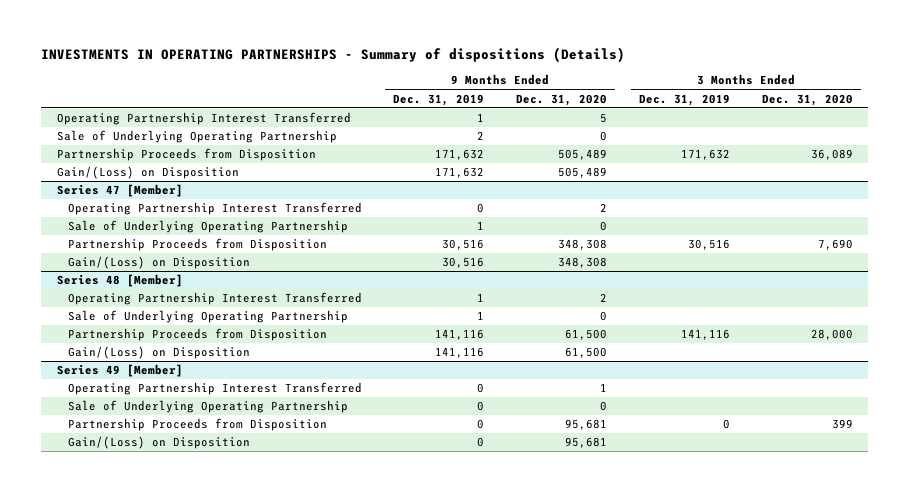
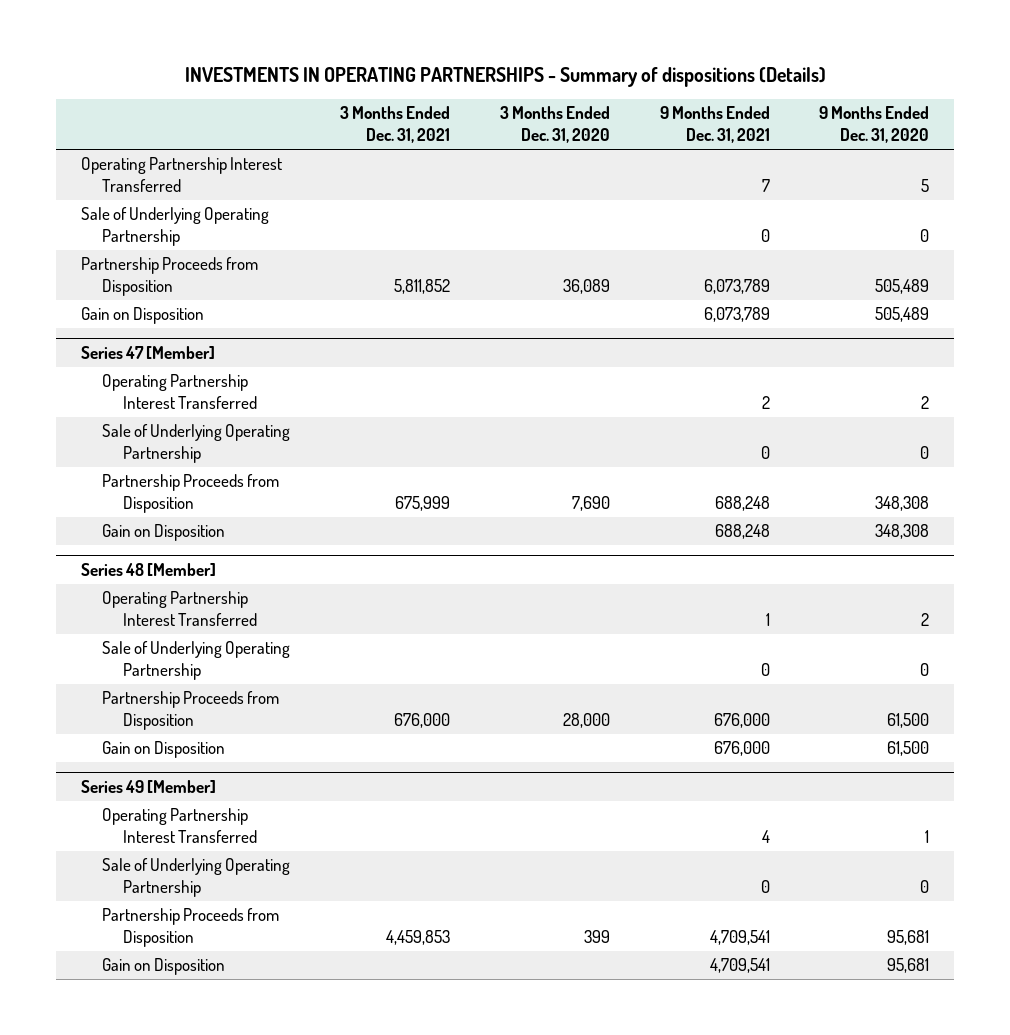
- | 9 Months Ended Dec. 31, 2019 | 9 Months Ended Dec. 31, 2020 | 3 Months Ended Dec. 31, 2019 | 3 Months Ended Dec. 31, 2020
+ | 3 Months Ended Dec. 31, 2021 | 3 Months Ended Dec. 31, 2020 | 9 Months Ended Dec. 31, 2021 | 9 Months Ended Dec. 31, 2020
- Gain/(Loss) on Disposition | 171,632 | 505,489 | |
+ Gain on Disposition | | | 6,073,789 | 505,489
@ Series 47 [Member]
- Gain/(Loss) on Disposition | 30,516 | 348,308 | |
+ Gain on Disposition | | | 688,248 | 348,308
@ Series 48 [Member]
- Gain/(Loss) on Disposition | 141,116 | 61,500 | |
+ Gain on Disposition | | | 676,000 | 61,500
@ Series 49 [Member]
- Gain/(Loss) on Disposition | 0 | 95,681 | |
+ Gain on Disposition | | | 4,709,541 | 95,681

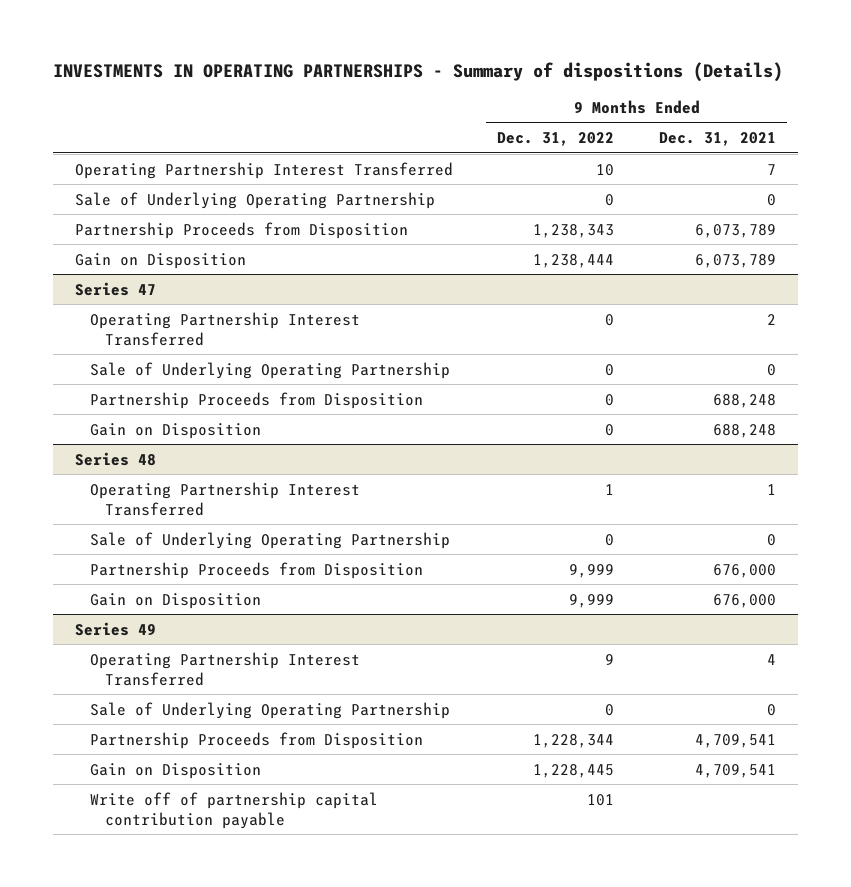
- | 3 Months Ended Dec. 31, 2021 | 3 Months Ended Dec. 31, 2020 | 9 Months Ended Dec. 31, 2021 | 9 Months Ended Dec. 31, 2020
+ | 9 Months Ended Dec. 31, 2022 | 9 Months Ended Dec. 31, 2021
- Series 47 [Member]
+ Series 47
- Series 48 [Member]
+ Series 48
- Series 49 [Member]
+ Series 49
+ Write off of partnership capital contribution payable | 101 |

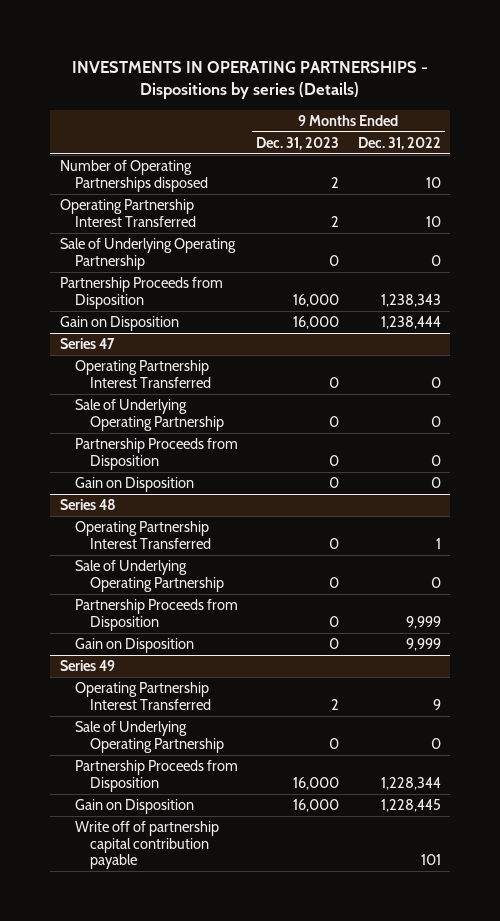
- INVESTMENTS IN OPERATING PARTNERSHIPS - Summary of dispositions (Details)
+ INVESTMENTS IN OPERATING PARTNERSHIPS - Dispositions by series (Details)
- | 9 Months Ended Dec. 31, 2022 | 9 Months Ended Dec. 31, 2021
+ | 9 Months Ended Dec. 31, 2023 | 9 Months Ended Dec. 31, 2022
+ Number of Operating Partnerships disposed | 2 | 10

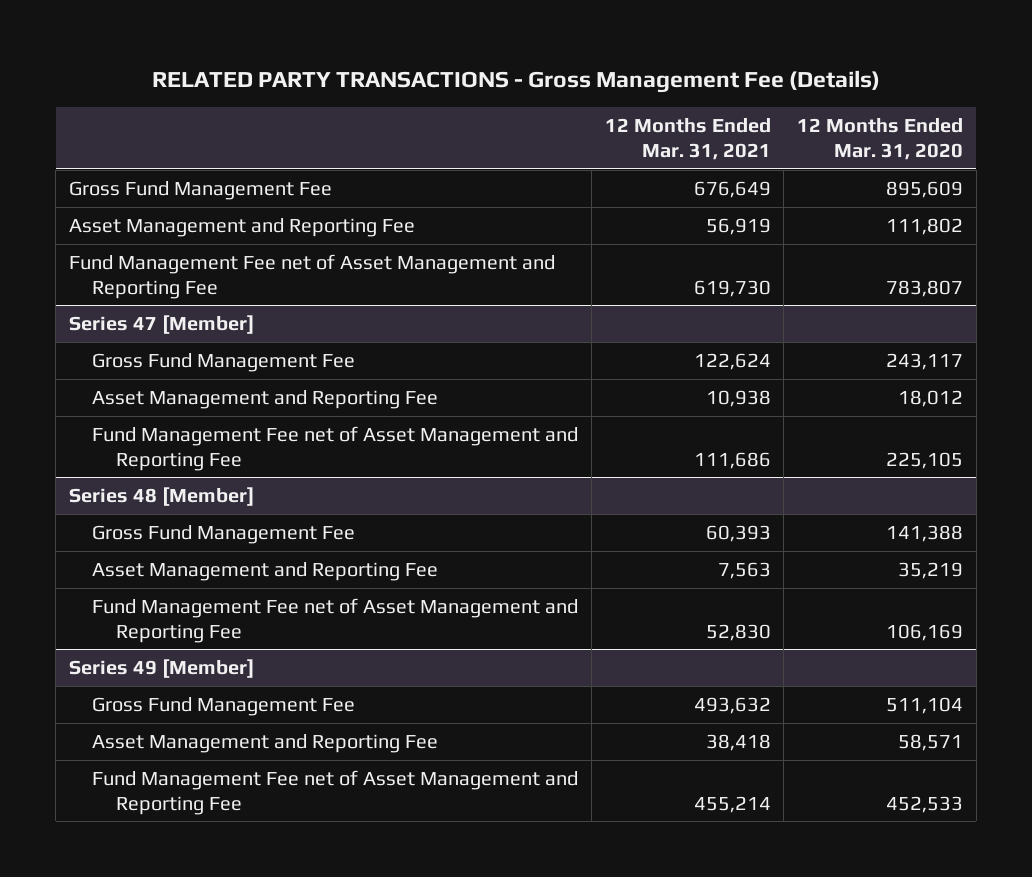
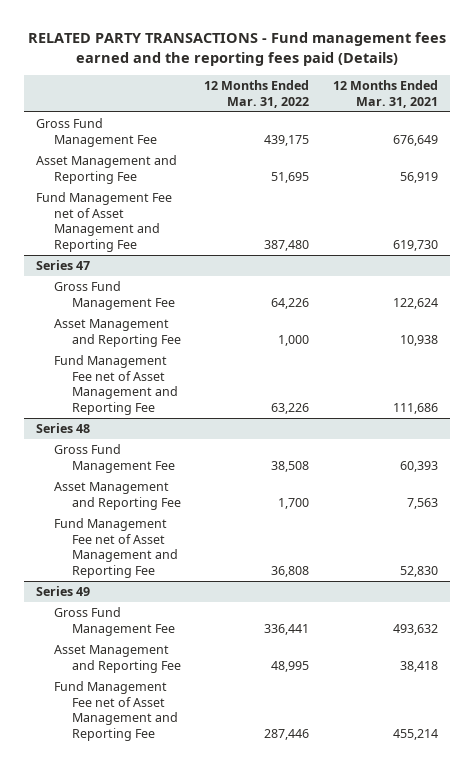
- RELATED PARTY TRANSACTIONS - Gross Management Fee (Details)
+ RELATED PARTY TRANSACTIONS - Fund management fees earned and the reporting fees paid (Details)
- | 12 Months Ended Mar. 31, 2021 | 12 Months Ended Mar. 31, 2020
+ | 12 Months Ended Mar. 31, 2022 | 12 Months Ended Mar. 31, 2021
- Series 47 [Member]
+ Series 47
- Series 48 [Member]
+ Series 48
- Series 49 [Member]
+ Series 49

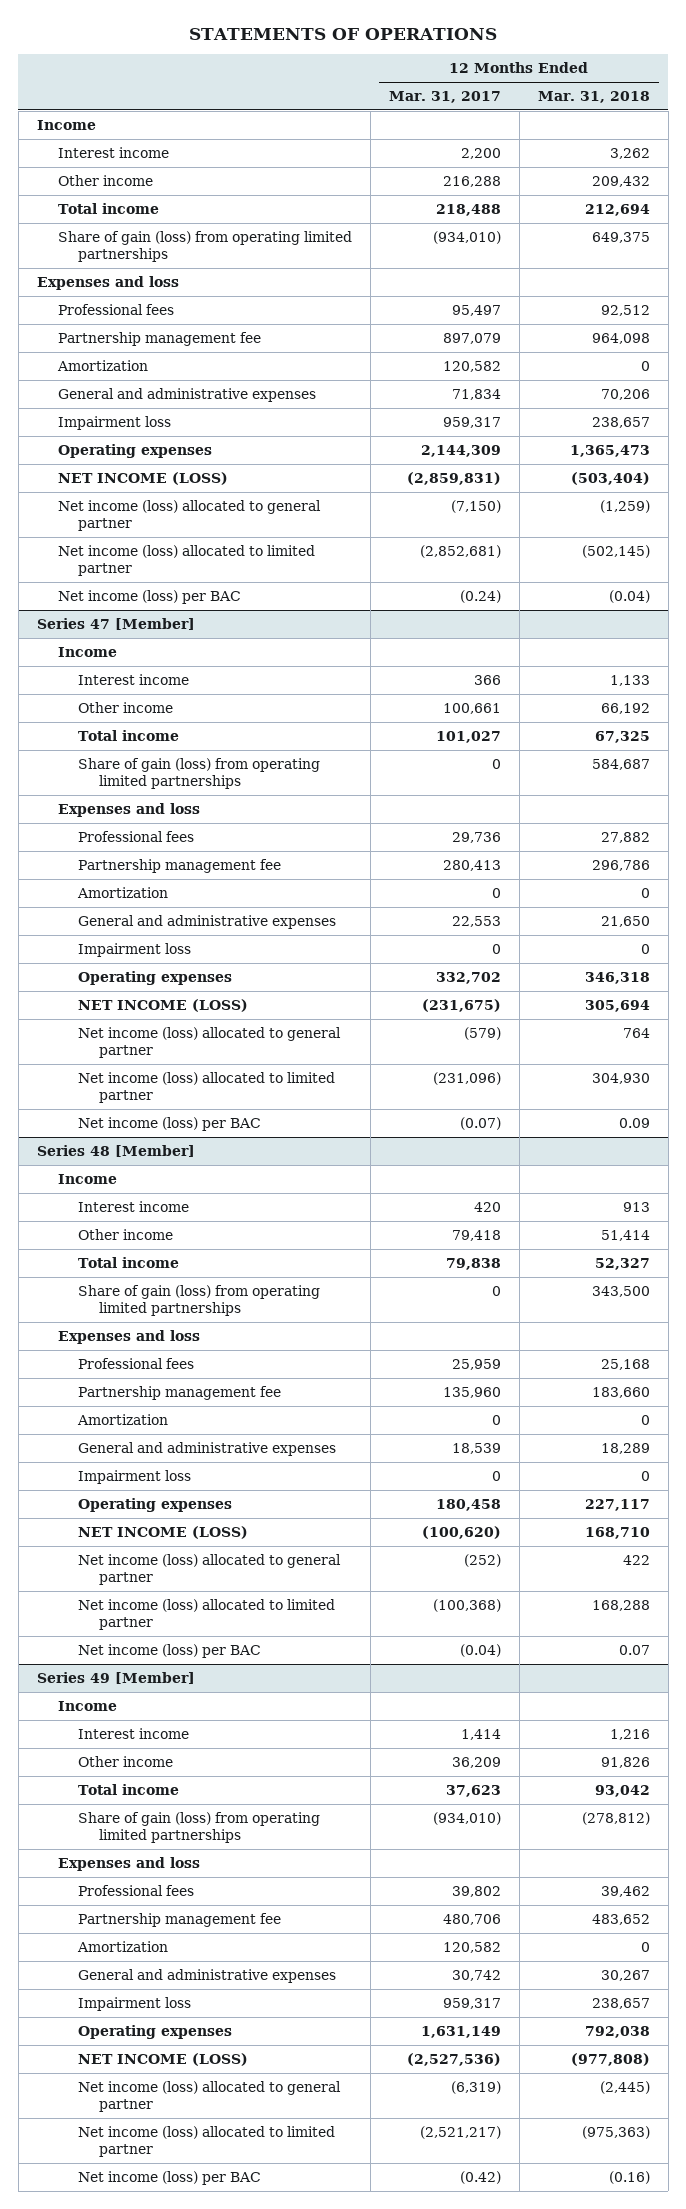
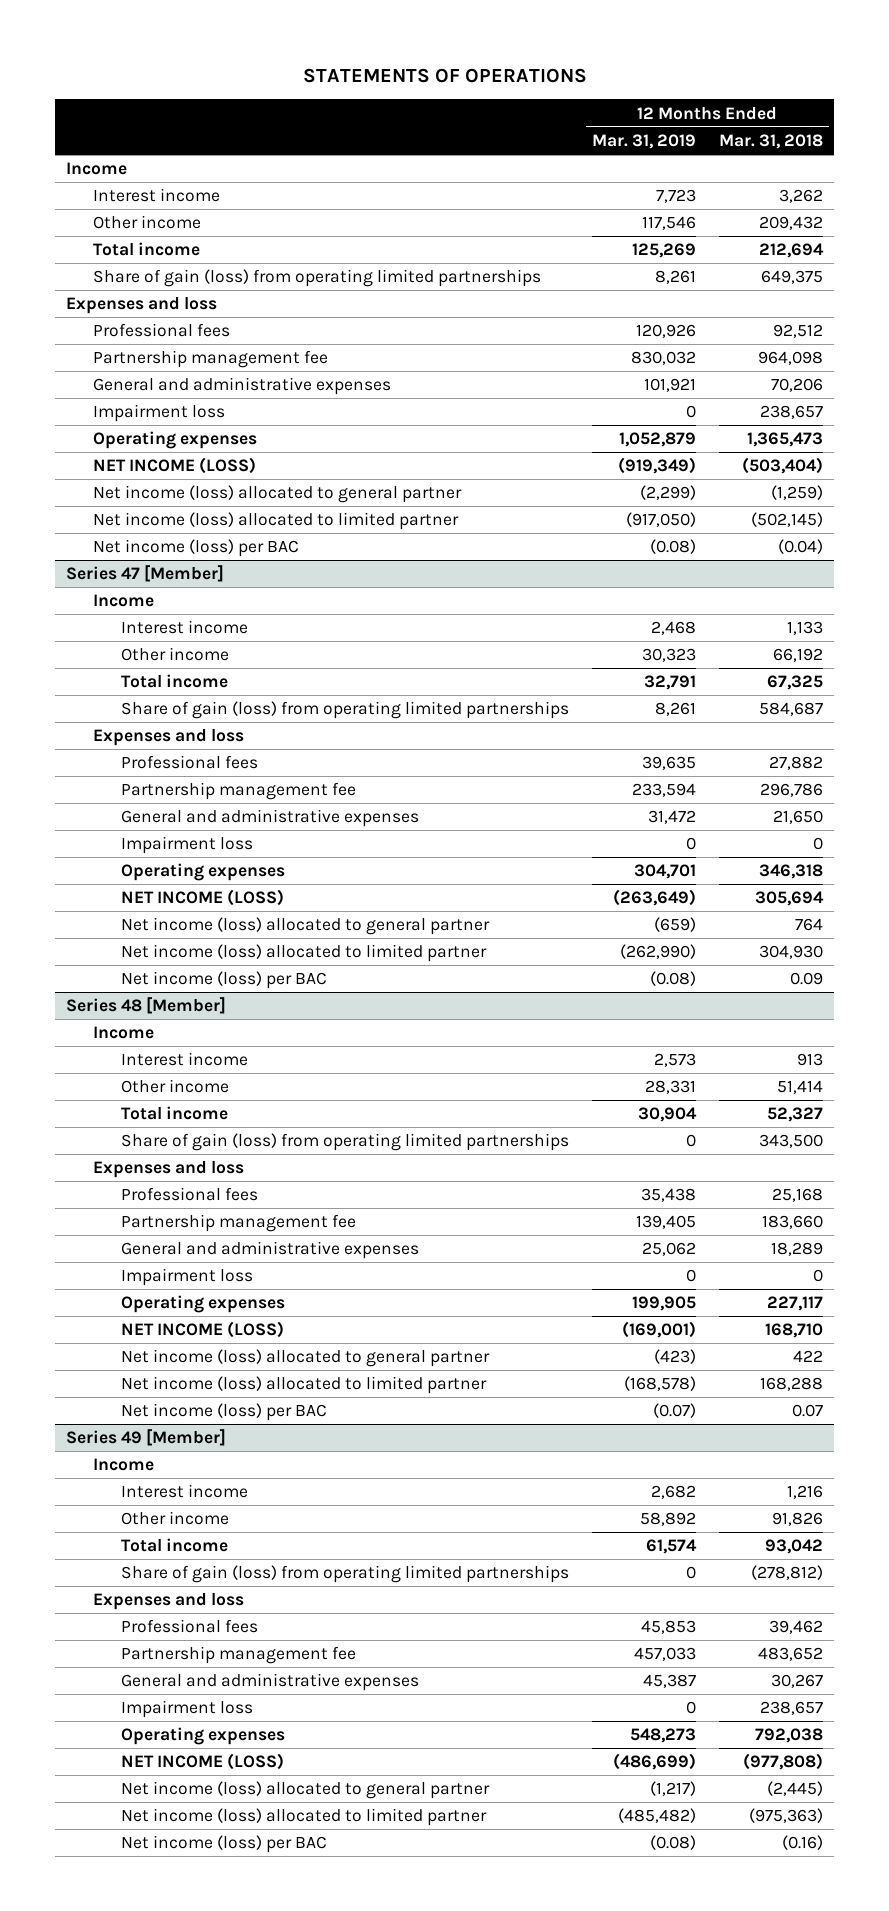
- | 12 Months Ended Mar. 31, 2017 | 12 Months Ended Mar. 31, 2018
+ | 12 Months Ended Mar. 31, 2019 | 12 Months Ended Mar. 31, 2018
- Amortization | 120,582 | 0
@ Series 47 [Member]
- Amortization | 0 | 0
@ Series 48 [Member]
- Amortization | 0 | 0
@ Series 49 [Member]
- Amortization | 120,582 | 0

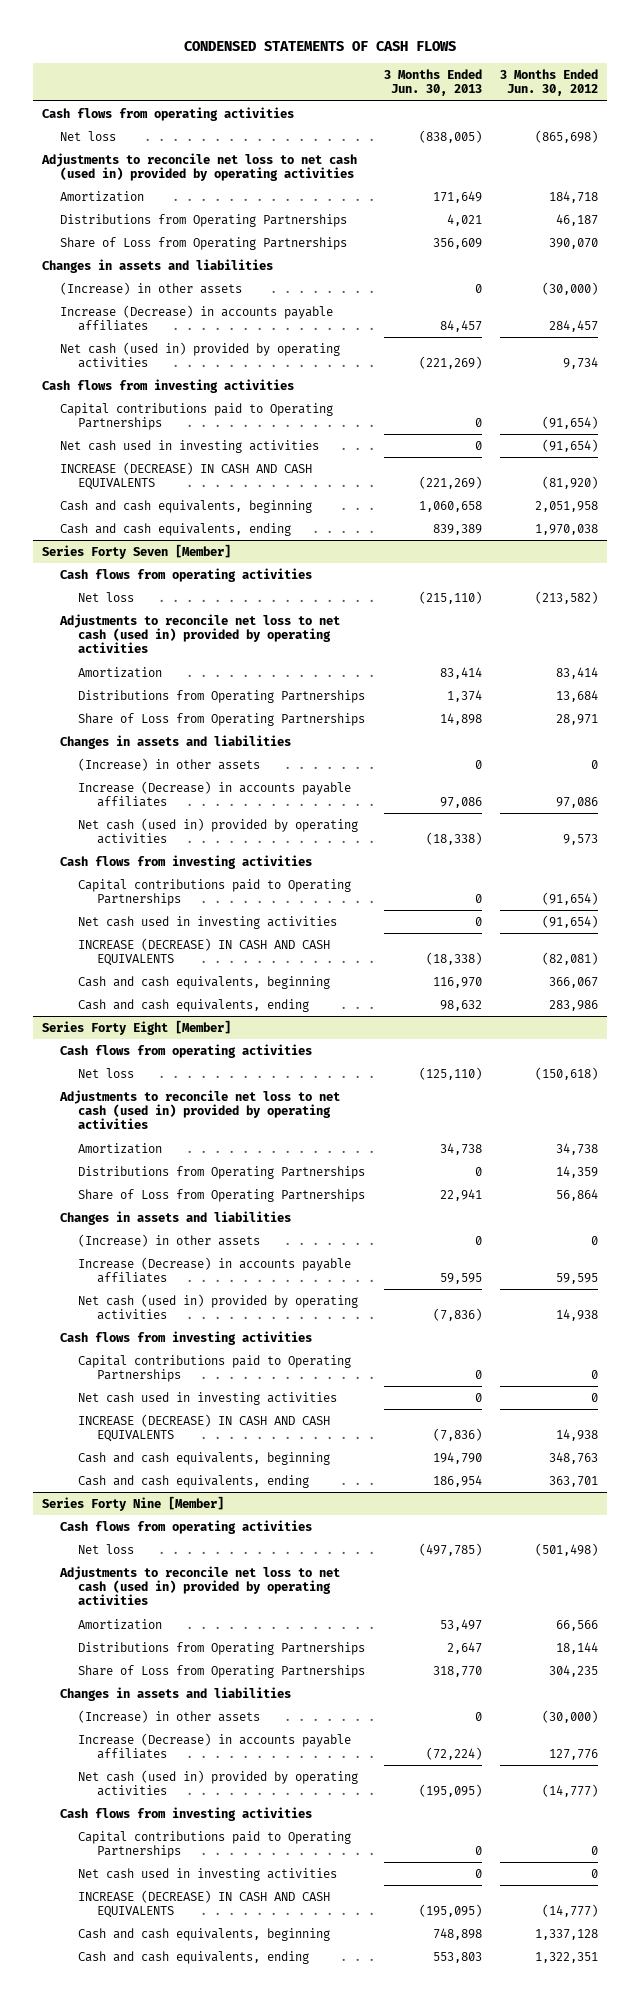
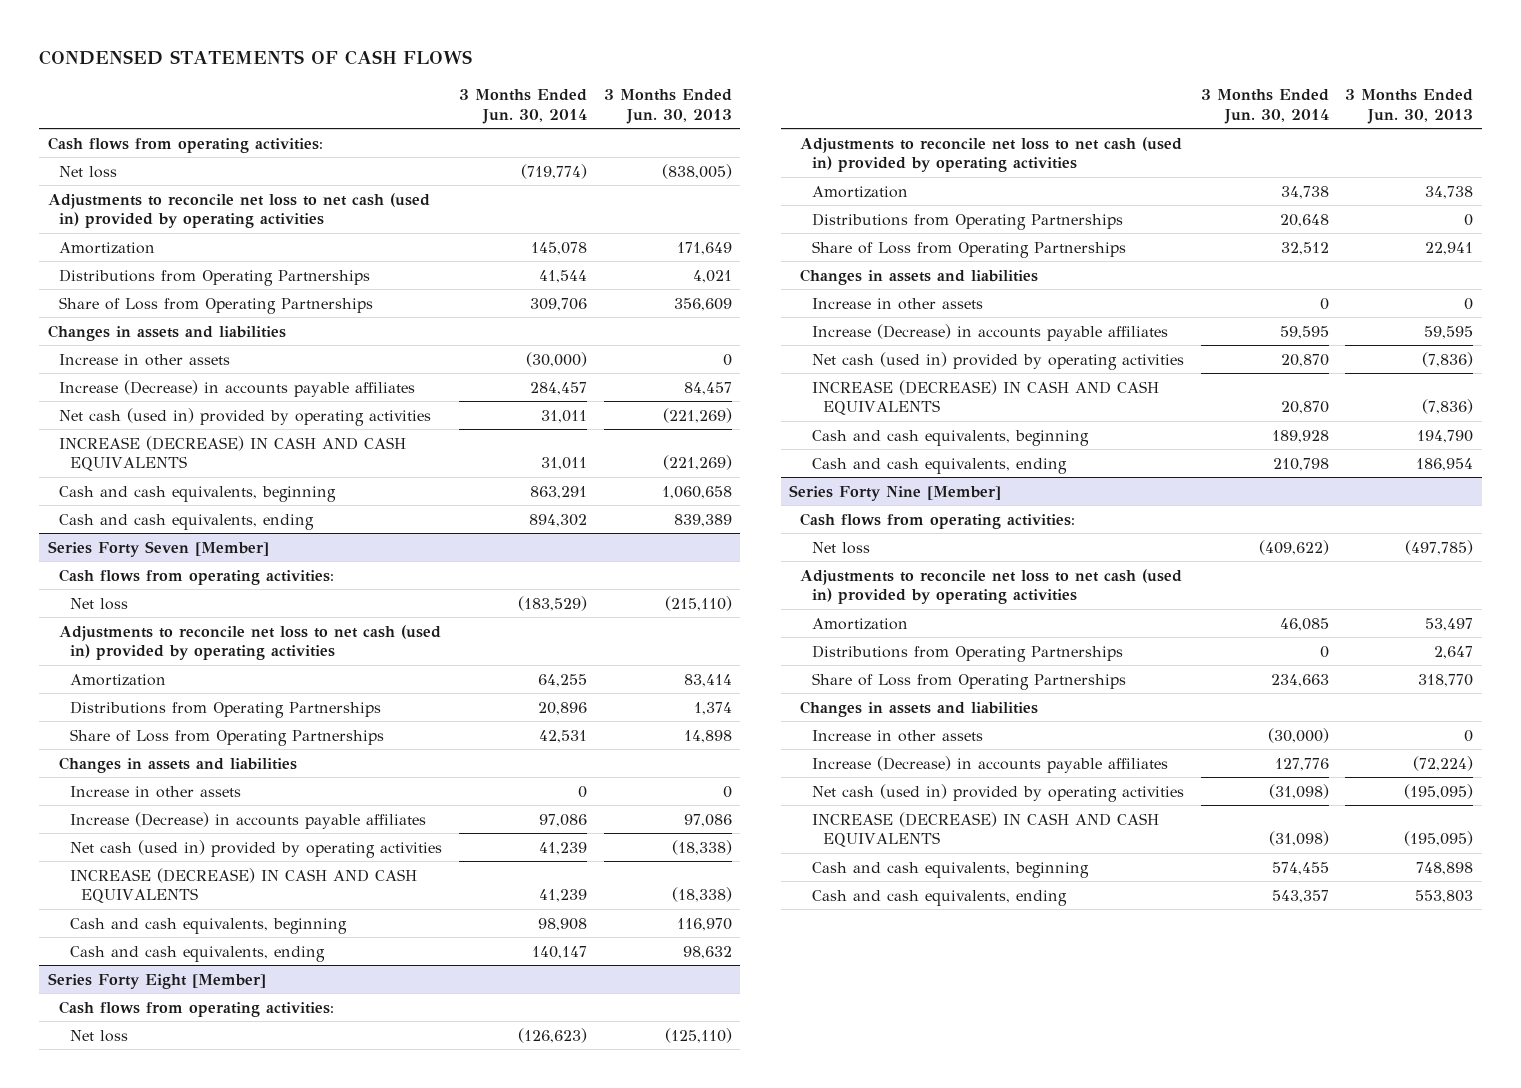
- | 3 Months Ended Jun. 30, 2013 | 3 Months Ended Jun. 30, 2012
+ | 3 Months Ended Jun. 30, 2014 | 3 Months Ended Jun. 30, 2013
- Cash flows from operating activities
+ Cash flows from operating activities:
- (Increase) in other assets | 0 | (30,000)
+ Increase in other assets | (30,000) | 0
- Cash flows from investing activities
- Capital contributions paid to Operating Partnerships | 0 | (91,654)
- Net cash used in investing activities | 0 | (91,654)
@ Series Forty Seven [Member]
- Cash flows from operating activities
+ Cash flows from operating activities:
- (Increase) in other assets | 0 | 0
+ Increase in other assets | 0 | 0
- Cash flows from investing activities
- Capital contributions paid to Operating Partnerships | 0 | (91,654)
- Net cash used in investing activities | 0 | (91,654)
@ Series Forty Eight [Member]
- Cash flows from operating activities
+ Cash flows from operating activities:
- (Increase) in other assets | 0 | 0
+ Increase in other assets | 0 | 0
- Cash flows from investing activities
- Capital contributions paid to Operating Partnerships | 0 | 0
- Net cash used in investing activities | 0 | 0
@ Series Forty Nine [Member]
- Cash flows from operating activities
+ Cash flows from operating activities:
- (Increase) in other assets | 0 | (30,000)
+ Increase in other assets | (30,000) | 0
- Cash flows from investing activities
- Capital contributions paid to Operating Partnerships | 0 | 0
- Net cash used in investing activities | 0 | 0

